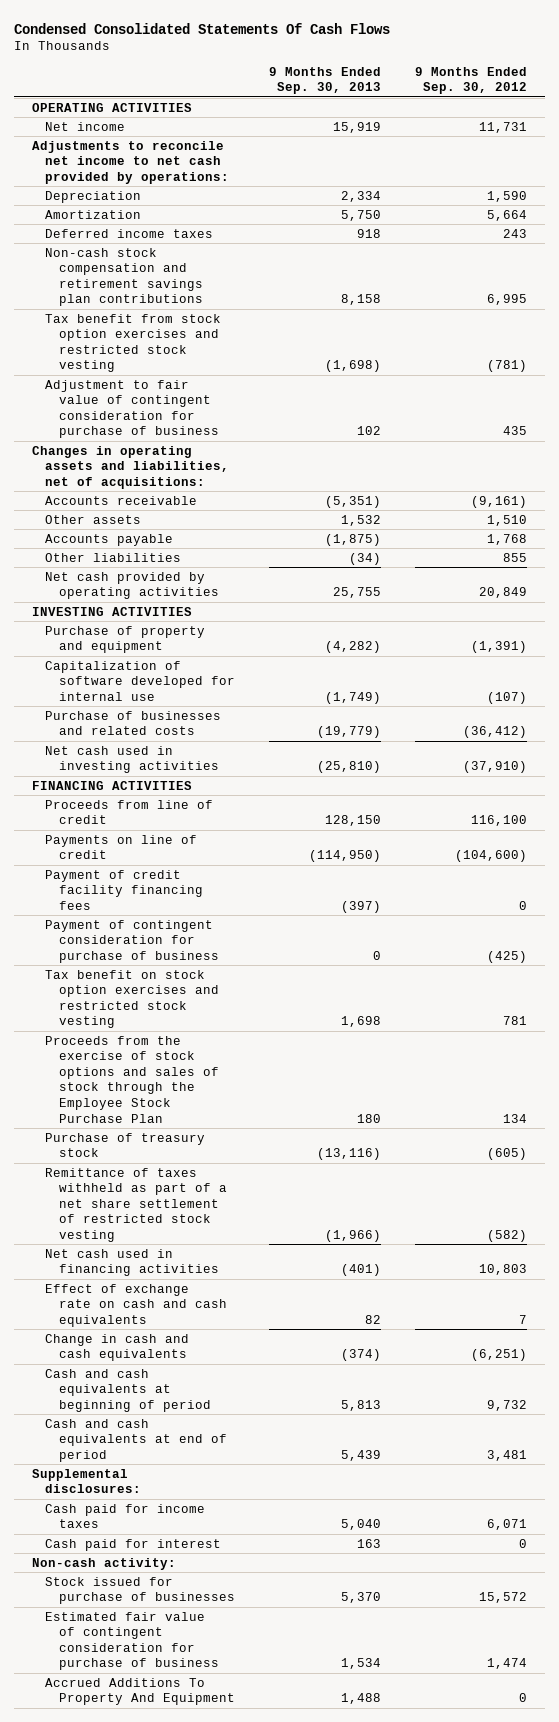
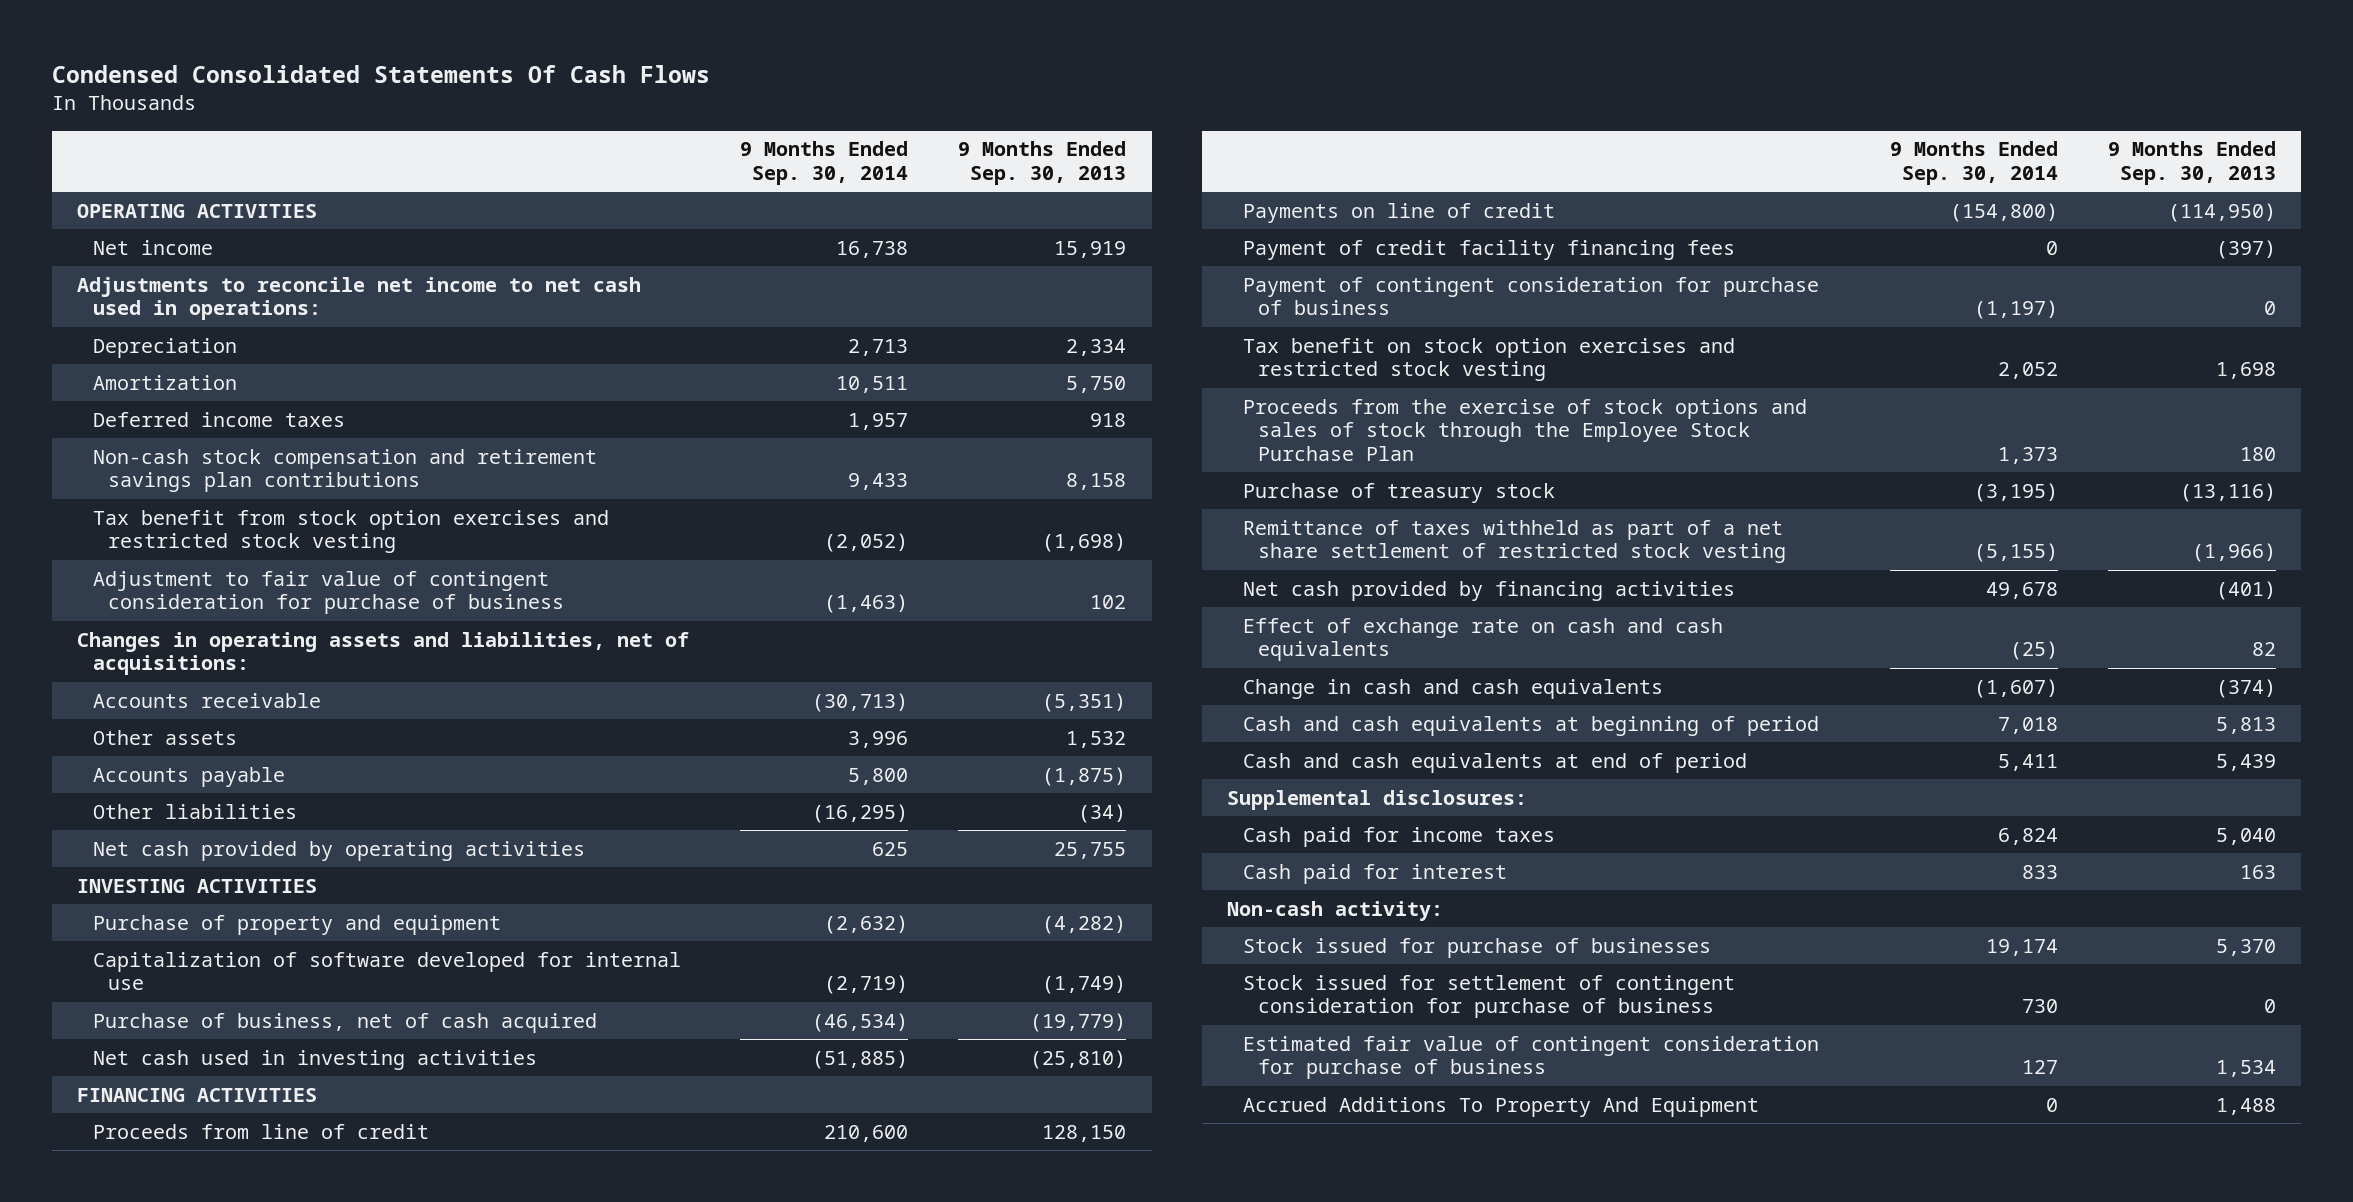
- | 9 Months Ended Sep. 30, 2013 | 9 Months Ended Sep. 30, 2012
+ | 9 Months Ended Sep. 30, 2014 | 9 Months Ended Sep. 30, 2013
- Adjustments to reconcile net income to net cash provided by operations:
+ Adjustments to reconcile net income to net cash used in operations:
- Purchase of businesses and related costs | (19,779) | (36,412)
+ Purchase of business, net of cash acquired | (46,534) | (19,779)
- Net cash used in financing activities | (401) | 10,803
+ Net cash provided by financing activities | 49,678 | (401)
+ Stock issued for settlement of contingent consideration for purchase of business | 730 | 0

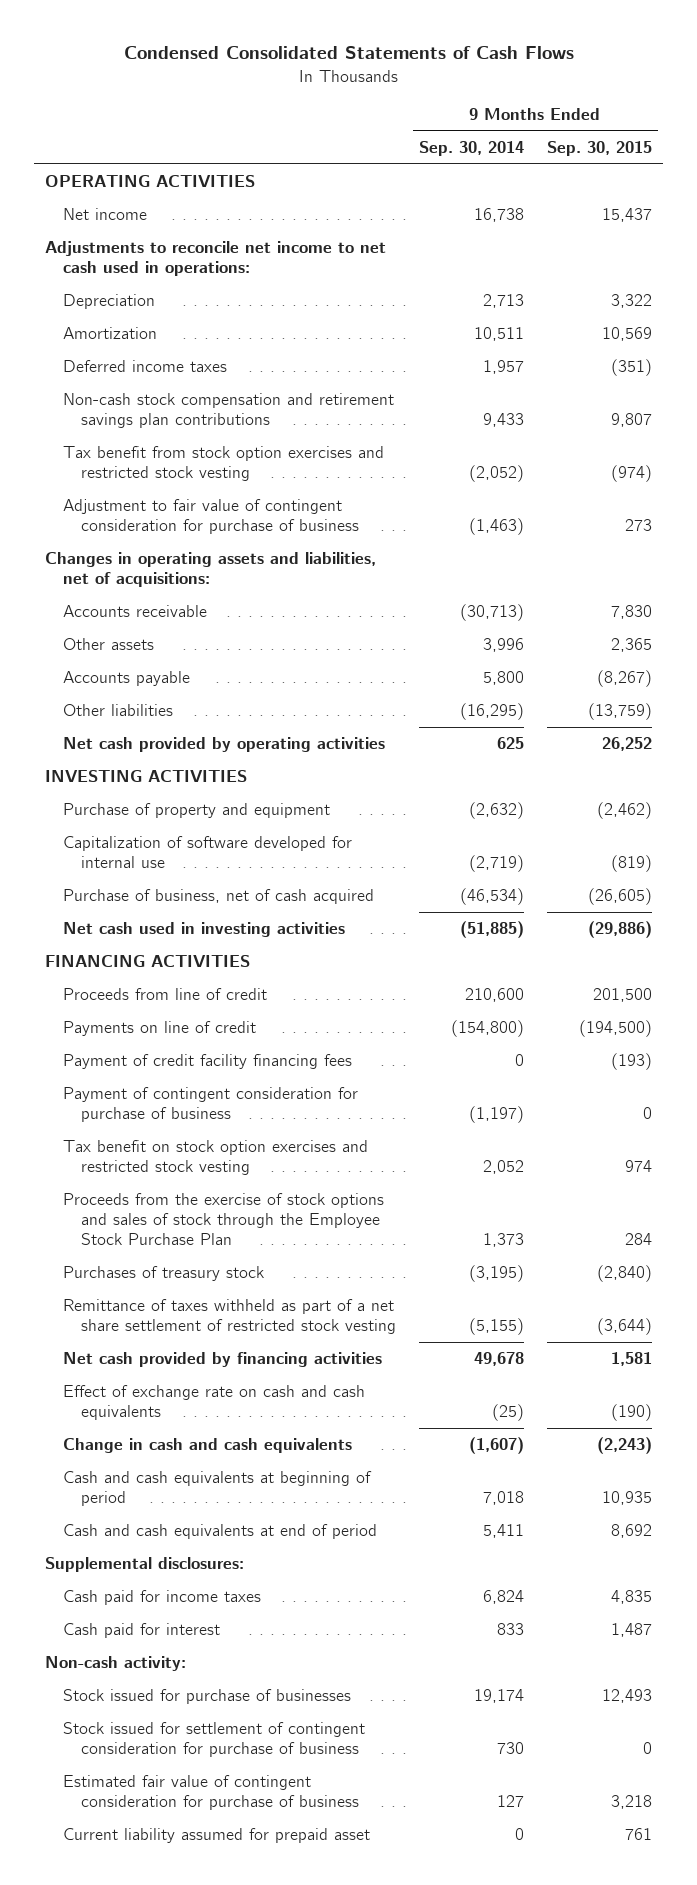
- Condensed Consolidated Statements Of Cash Flows
+ Condensed Consolidated Statements of Cash Flows
- | 9 Months Ended Sep. 30, 2014 | 9 Months Ended Sep. 30, 2013
+ | 9 Months Ended Sep. 30, 2014 | 9 Months Ended Sep. 30, 2015
- Purchase of treasury stock | (3,195) | (13,116)
+ Purchases of treasury stock | (3,195) | (2,840)
- Accrued Additions To Property And Equipment | 0 | 1,488
+ Current liability assumed for prepaid asset | 0 | 761

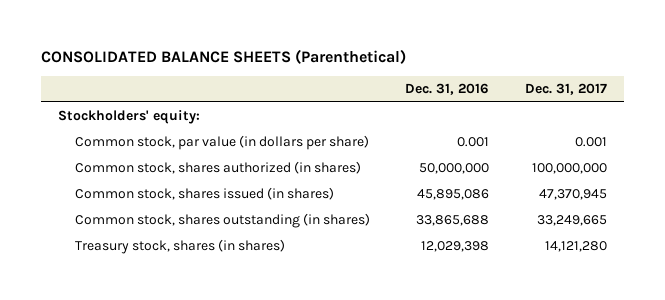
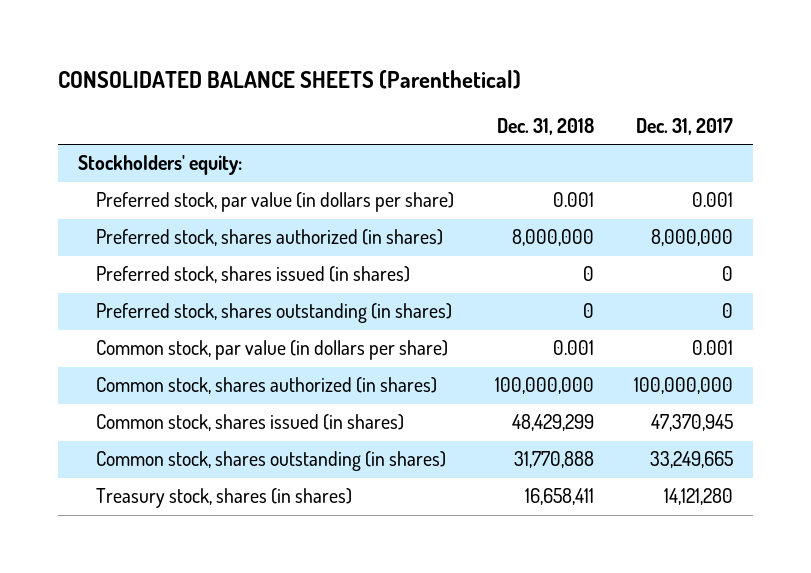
- | Dec. 31, 2016 | Dec. 31, 2017
+ | Dec. 31, 2018 | Dec. 31, 2017
+ Preferred stock, par value (in dollars per share) | 0.001 | 0.001
+ Preferred stock, shares authorized (in shares) | 8,000,000 | 8,000,000
+ Preferred stock, shares issued (in shares) | 0 | 0
+ Preferred stock, shares outstanding (in shares) | 0 | 0

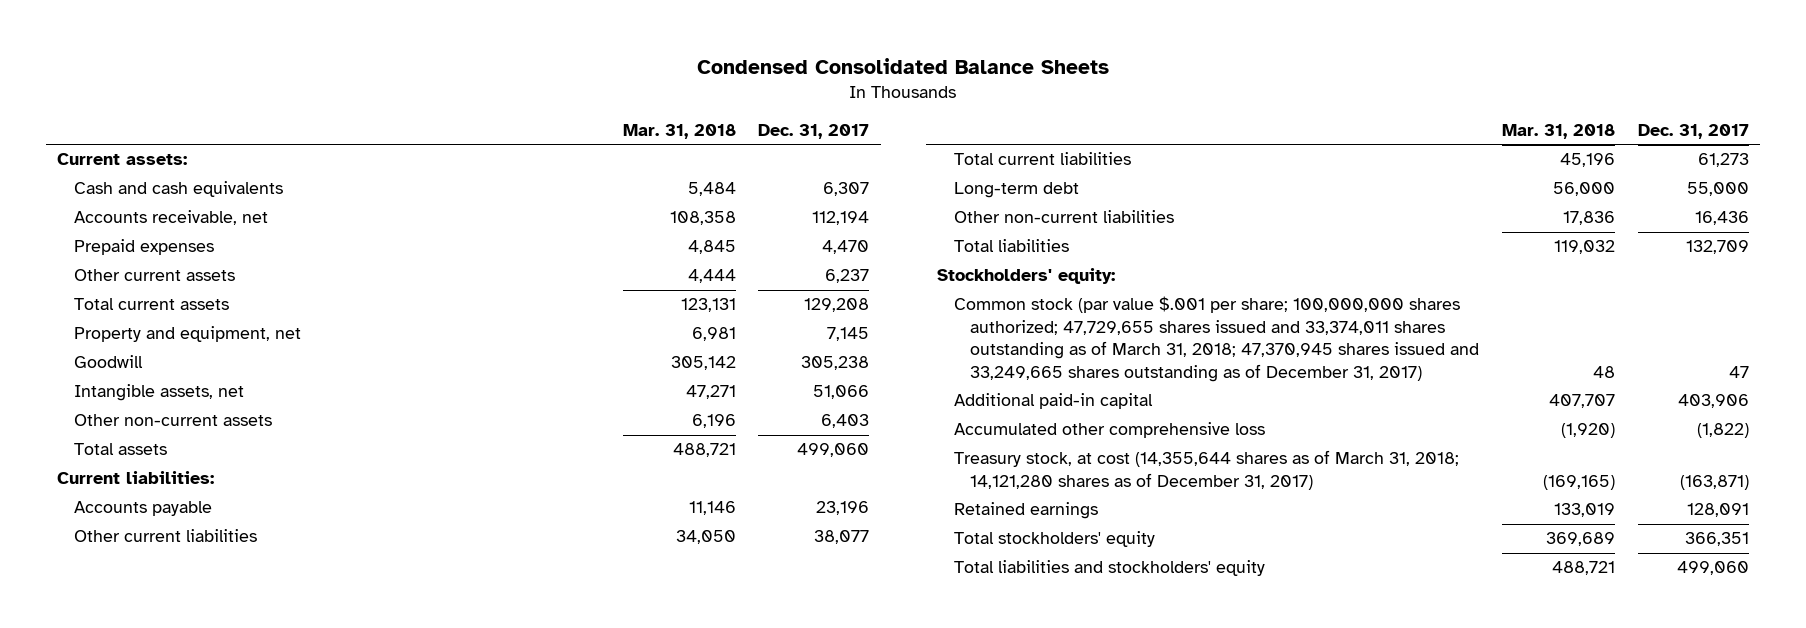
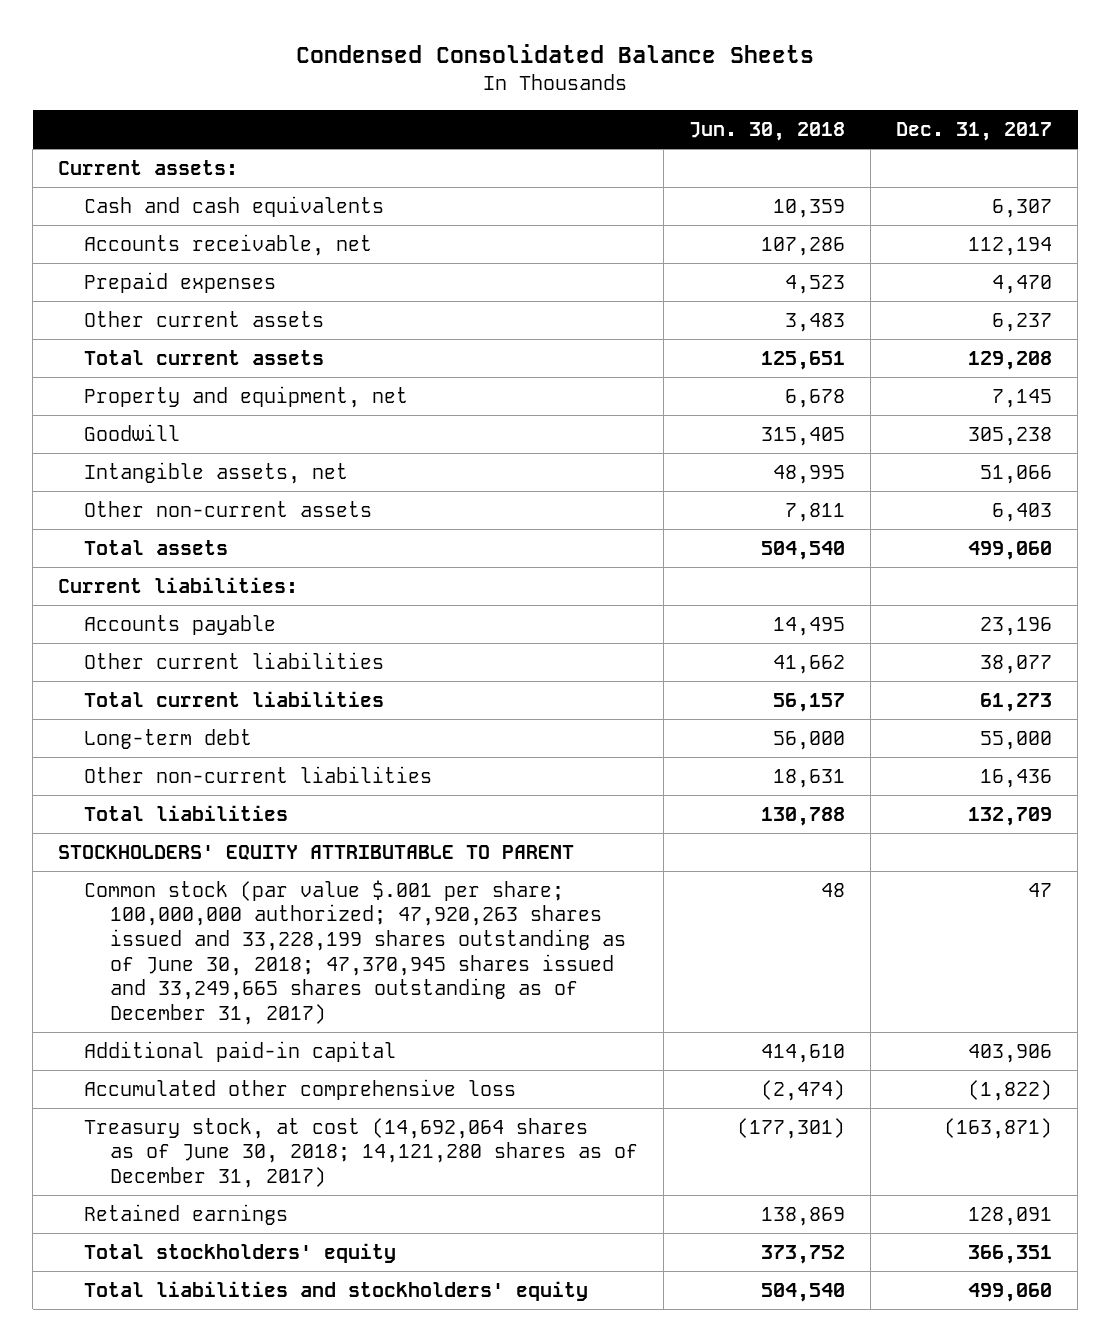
- | Mar. 31, 2018 | Dec. 31, 2017
+ | Jun. 30, 2018 | Dec. 31, 2017
- Stockholders' equity:
- Common stock (par value $.001 per share; 100,000,000 shares authorized; 47,729,655 shares issued and 33,374,011 shares outstanding as of March 31, 2018; 47,370,945 shares issued and 33,249,665 shares outstanding as of December 31, 2017) | 48 | 47
+ STOCKHOLDERS' EQUITY ATTRIBUTABLE TO PARENT
+ Common stock (par value $.001 per share; 100,000,000 authorized; 47,920,263 shares issued and 33,228,199 shares outstanding as of June 30, 2018; 47,370,945 shares issued and 33,249,665 shares outstanding as of December 31, 2017) | 48 | 47
- Treasury stock, at cost (14,355,644 shares as of March 31, 2018; 14,121,280 shares as of December 31, 2017) | (169,165) | (163,871)
+ Treasury stock, at cost (14,692,064 shares as of June 30, 2018; 14,121,280 shares as of December 31, 2017) | (177,301) | (163,871)

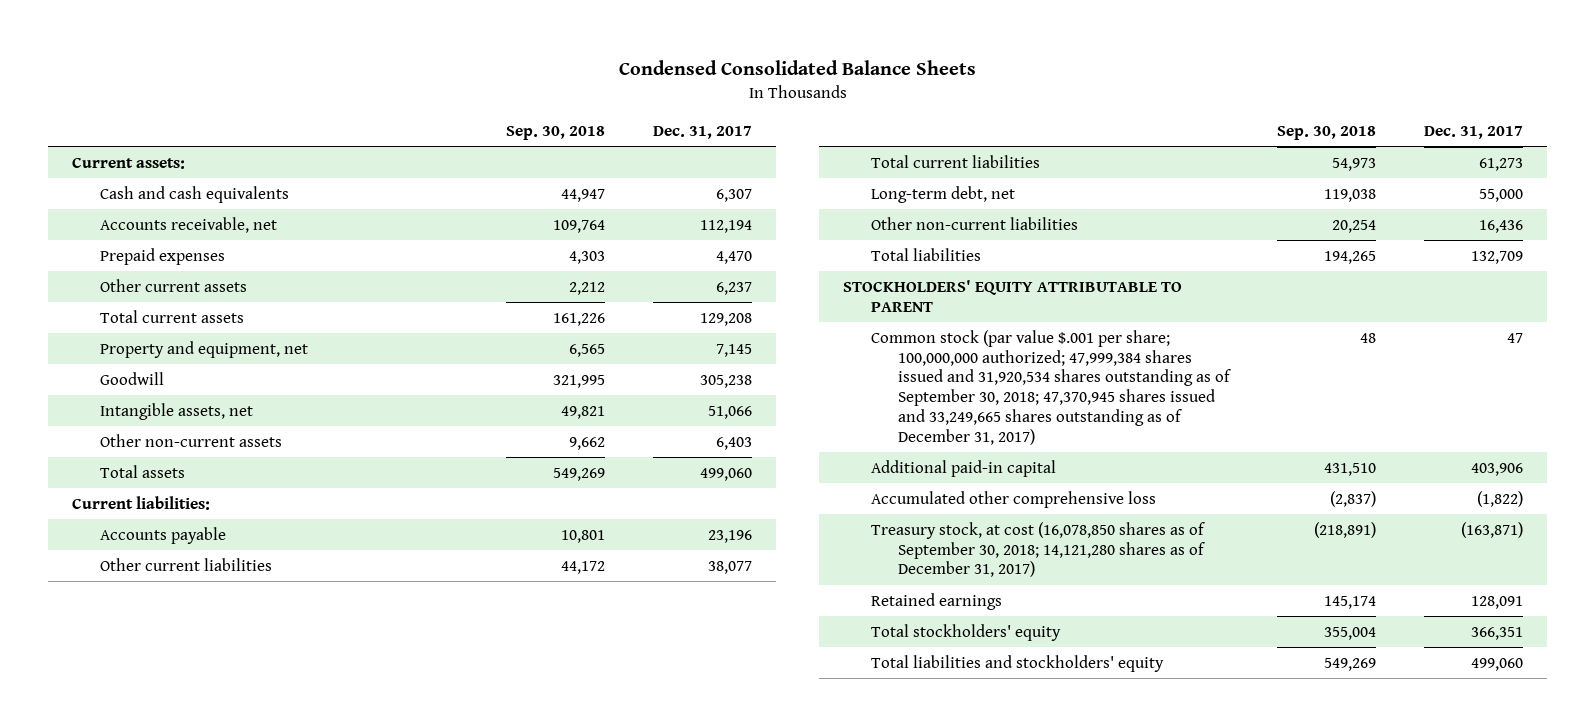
- | Jun. 30, 2018 | Dec. 31, 2017
+ | Sep. 30, 2018 | Dec. 31, 2017
- Long-term debt | 56,000 | 55,000
+ Long-term debt, net | 119,038 | 55,000
- Common stock (par value $.001 per share; 100,000,000 authorized; 47,920,263 shares issued and 33,228,199 shares outstanding as of June 30, 2018; 47,370,945 shares issued and 33,249,665 shares outstanding as of December 31, 2017) | 48 | 47
+ Common stock (par value $.001 per share; 100,000,000 authorized; 47,999,384 shares issued and 31,920,534 shares outstanding as of September 30, 2018; 47,370,945 shares issued and 33,249,665 shares outstanding as of December 31, 2017) | 48 | 47
- Treasury stock, at cost (14,692,064 shares as of June 30, 2018; 14,121,280 shares as of December 31, 2017) | (177,301) | (163,871)
+ Treasury stock, at cost (16,078,850 shares as of September 30, 2018; 14,121,280 shares as of December 31, 2017) | (218,891) | (163,871)

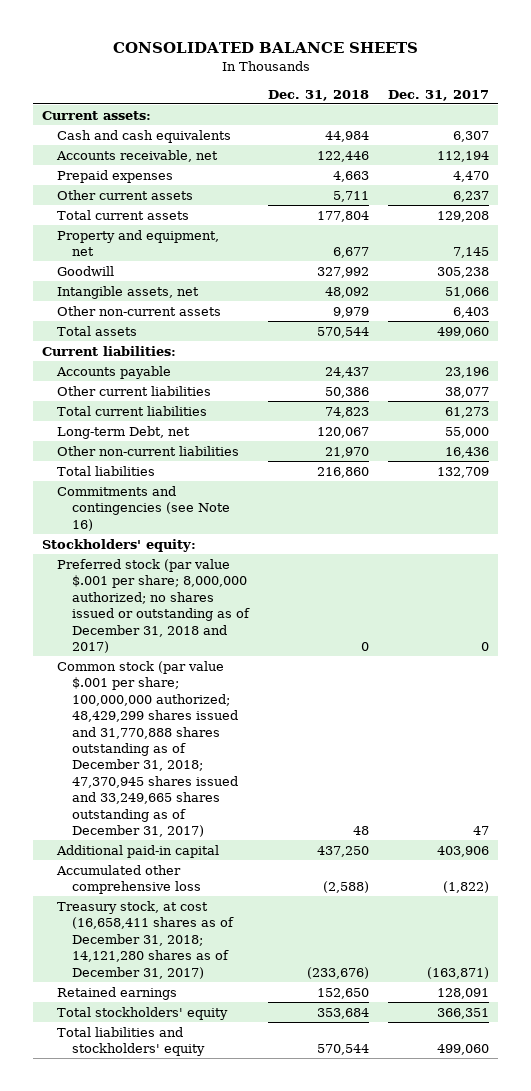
- Condensed Consolidated Balance Sheets
+ CONSOLIDATED BALANCE SHEETS
- | Sep. 30, 2018 | Dec. 31, 2017
+ | Dec. 31, 2018 | Dec. 31, 2017
- Long-term debt, net | 119,038 | 55,000
+ Long-term Debt, net | 120,067 | 55,000
- STOCKHOLDERS' EQUITY ATTRIBUTABLE TO PARENT
- Common stock (par value $.001 per share; 100,000,000 authorized; 47,999,384 shares issued and 31,920,534 shares outstanding as of September 30, 2018; 47,370,945 shares issued and 33,249,665 shares outstanding as of December 31, 2017) | 48 | 47
+ Commitments and contingencies (see Note 16)
+ Stockholders' equity:
+ Preferred stock (par value $.001 per share; 8,000,000 authorized; no shares issued or outstanding as of December 31, 2018 and 2017) | 0 | 0
+ Common stock (par value $.001 per share; 100,000,000 authorized; 48,429,299 shares issued and 31,770,888 shares outstanding as of December 31, 2018; 47,370,945 shares issued and 33,249,665 shares outstanding as of December 31, 2017) | 48 | 47
- Treasury stock, at cost (16,078,850 shares as of September 30, 2018; 14,121,280 shares as of December 31, 2017) | (218,891) | (163,871)
+ Treasury stock, at cost (16,658,411 shares as of December 31, 2018; 14,121,280 shares as of December 31, 2017) | (233,676) | (163,871)

